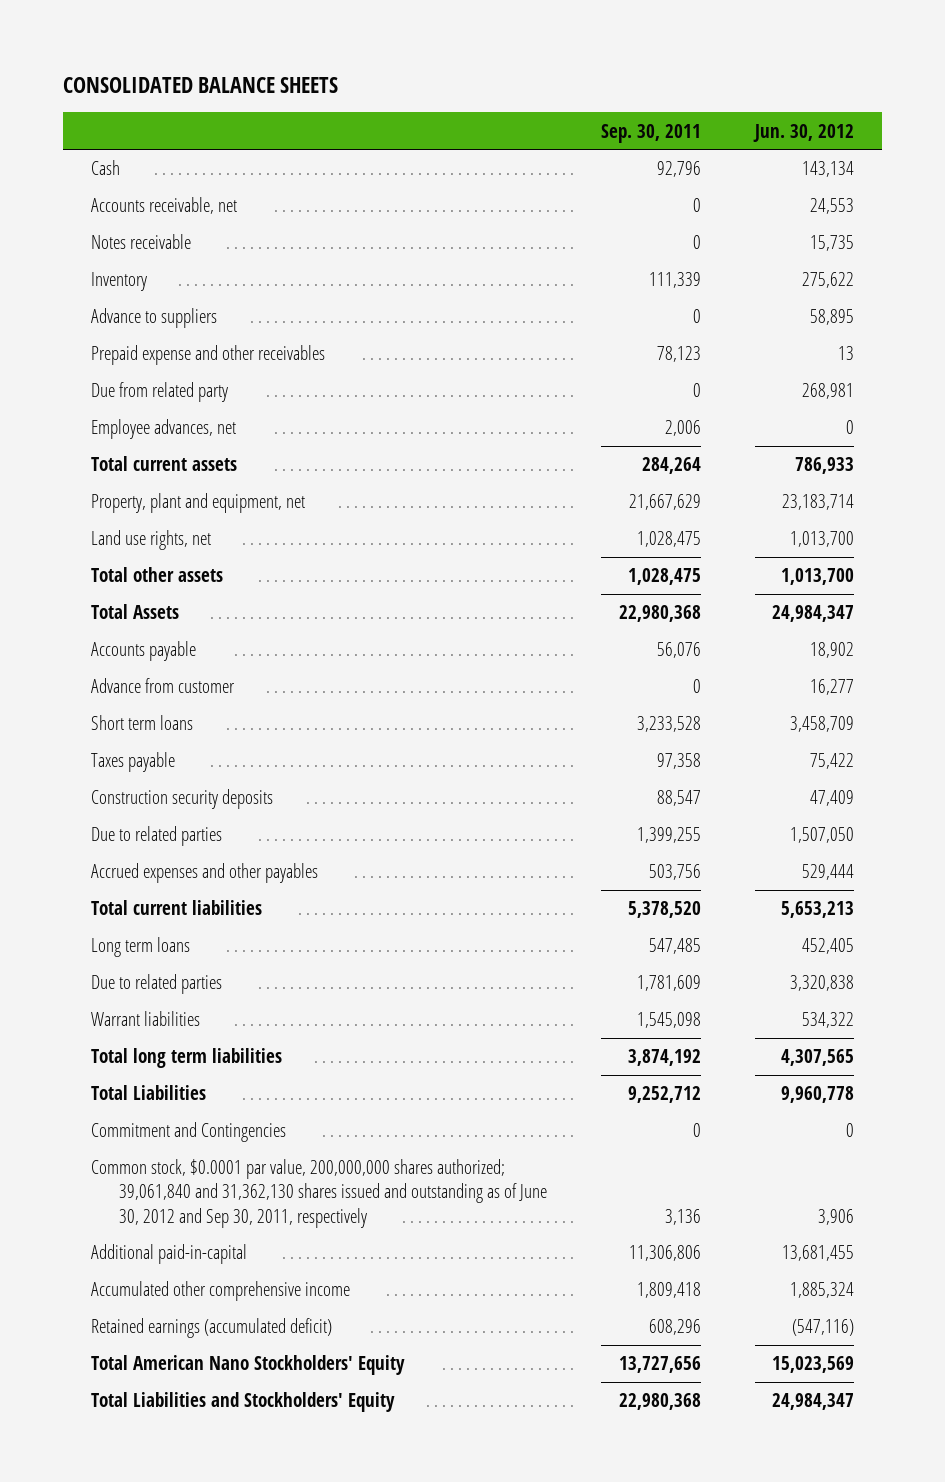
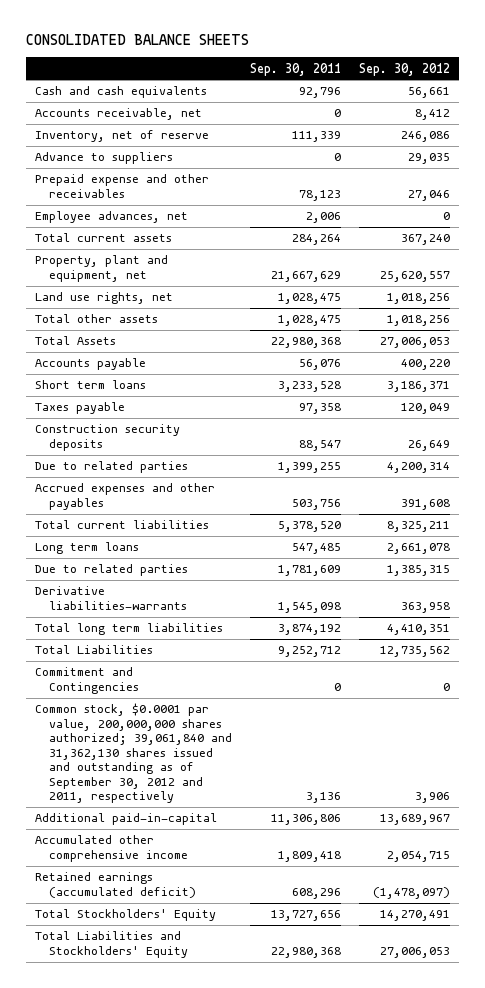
- | Sep. 30, 2011 | Jun. 30, 2012
+ | Sep. 30, 2011 | Sep. 30, 2012
- Cash | 92,796 | 143,134
+ Cash and cash equivalents | 92,796 | 56,661
- Notes receivable | 0 | 15,735
- Inventory | 111,339 | 275,622
+ Inventory, net of reserve | 111,339 | 246,086
- Due from related party | 0 | 268,981
- Advance from customer | 0 | 16,277
- Warrant liabilities | 1,545,098 | 534,322
+ Derivative liabilities-warrants | 1,545,098 | 363,958
- Common stock, $0.0001 par value, 200,000,000 shares authorized; 39,061,840 and 31,362,130 shares issued and outstanding as of June 30, 2012 and Sep 30, 2011, respectively | 3,136 | 3,906
+ Common stock, $0.0001 par value, 200,000,000 shares authorized; 39,061,840 and 31,362,130 shares issued and outstanding as of September 30, 2012 and 2011, respectively | 3,136 | 3,906
- Total American Nano Stockholders' Equity | 13,727,656 | 15,023,569
+ Total Stockholders' Equity | 13,727,656 | 14,270,491

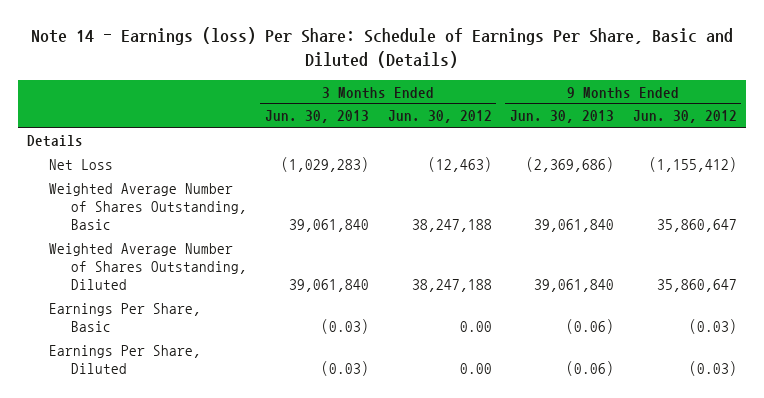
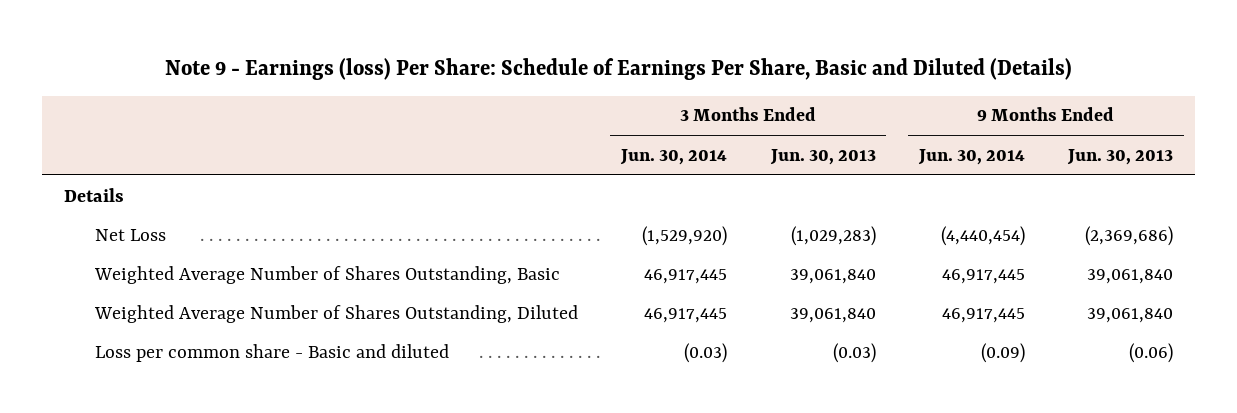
- Note 14 - Earnings (loss) Per Share: Schedule of Earnings Per Share, Basic and Diluted (Details)
+ Note 9 - Earnings (loss) Per Share: Schedule of Earnings Per Share, Basic and Diluted (Details)
- | 3 Months Ended Jun. 30, 2013 | 3 Months Ended Jun. 30, 2012 | 9 Months Ended Jun. 30, 2013 | 9 Months Ended Jun. 30, 2012
+ | 3 Months Ended Jun. 30, 2014 | 3 Months Ended Jun. 30, 2013 | 9 Months Ended Jun. 30, 2014 | 9 Months Ended Jun. 30, 2013
- Earnings Per Share, Basic | (0.03) | 0.00 | (0.06) | (0.03)
- Earnings Per Share, Diluted | (0.03) | 0.00 | (0.06) | (0.03)
+ Loss per common share - Basic and diluted | (0.03) | (0.03) | (0.09) | (0.06)

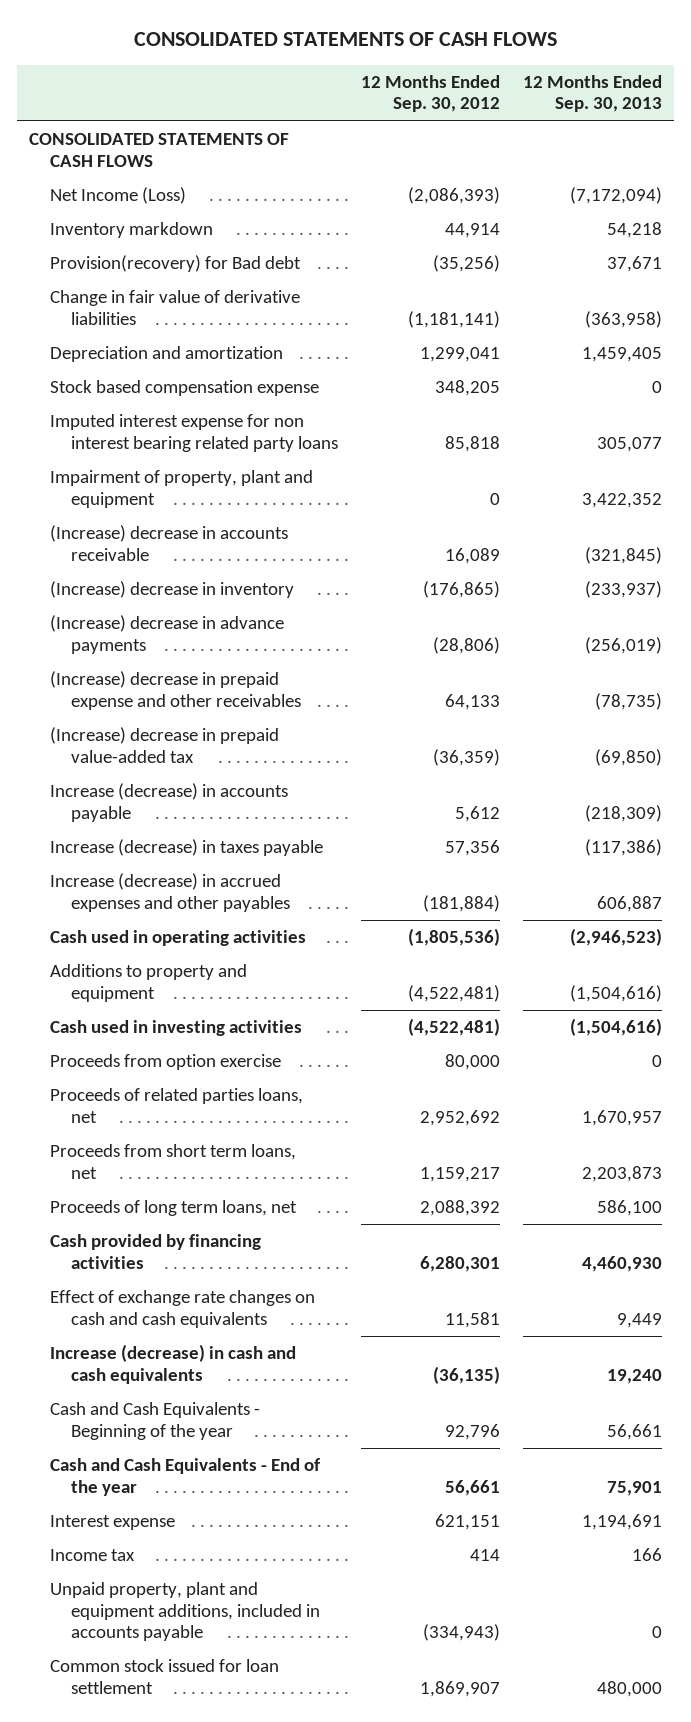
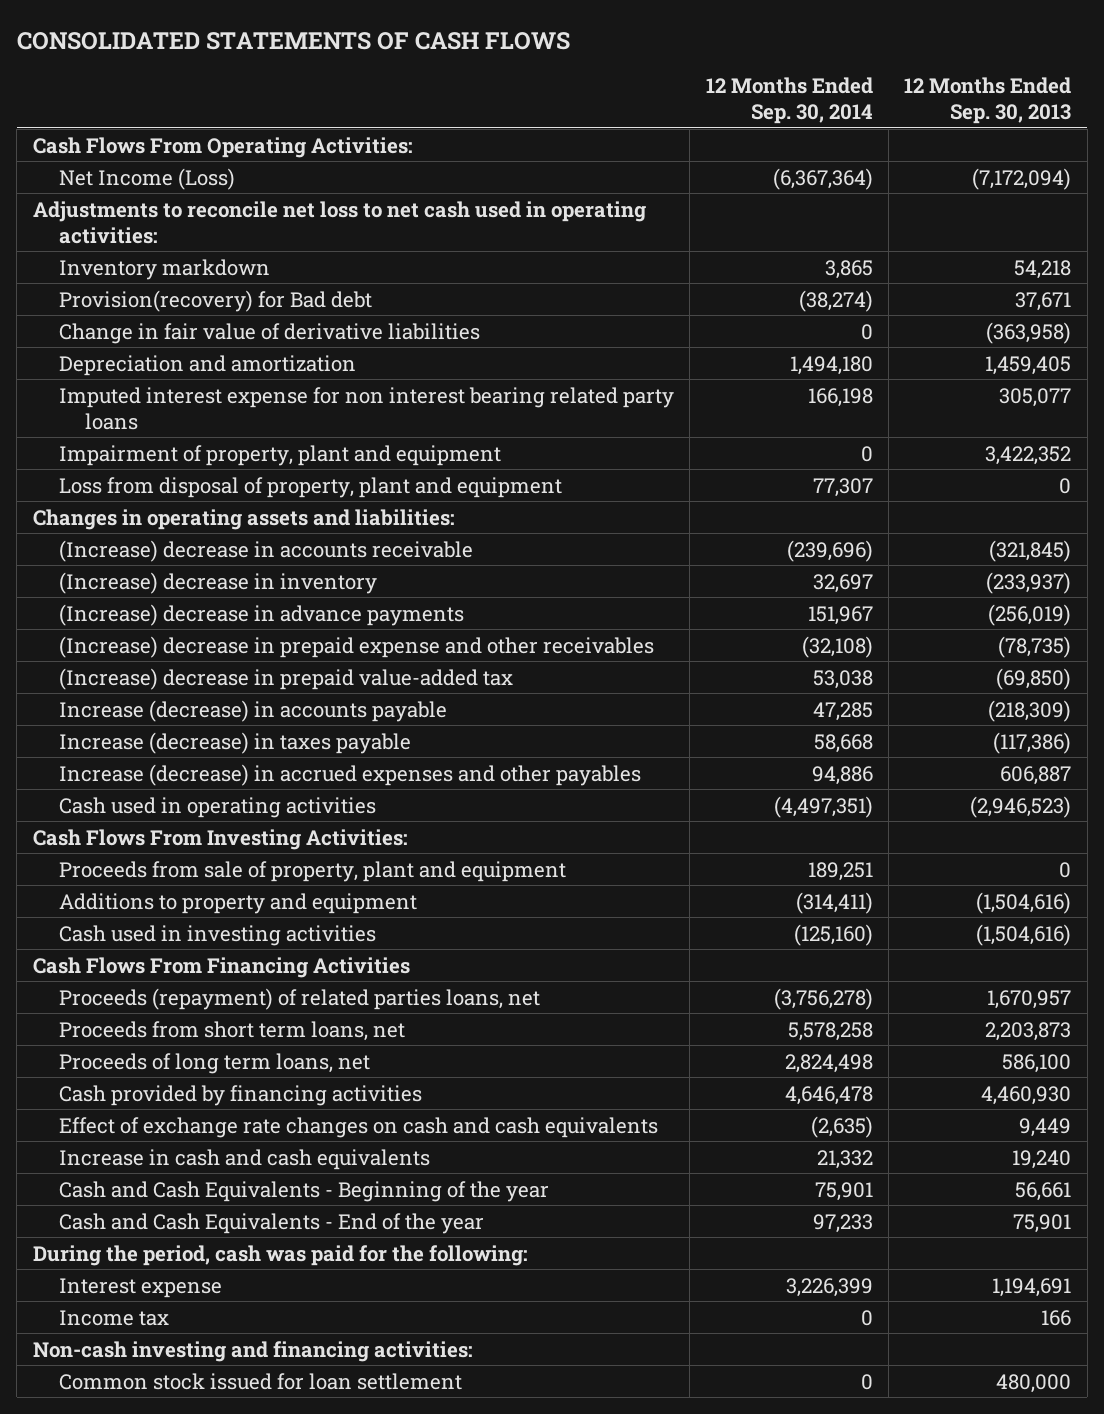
- | 12 Months Ended Sep. 30, 2012 | 12 Months Ended Sep. 30, 2013
+ | 12 Months Ended Sep. 30, 2014 | 12 Months Ended Sep. 30, 2013
- CONSOLIDATED STATEMENTS OF CASH FLOWS
+ Cash Flows From Operating Activities:
+ Adjustments to reconcile net loss to net cash used in operating activities:
- Stock based compensation expense | 348,205 | 0
+ Loss from disposal of property, plant and equipment | 77,307 | 0
+ Changes in operating assets and liabilities:
+ Cash Flows From Investing Activities:
+ Proceeds from sale of property, plant and equipment | 189,251 | 0
- Proceeds from option exercise | 80,000 | 0
- Proceeds of related parties loans, net | 2,952,692 | 1,670,957
+ Cash Flows From Financing Activities
+ Proceeds (repayment) of related parties loans, net | (3,756,278) | 1,670,957
- Increase (decrease) in cash and cash equivalents | (36,135) | 19,240
+ Increase in cash and cash equivalents | 21,332 | 19,240
+ During the period, cash was paid for the following:
- Unpaid property, plant and equipment additions, included in accounts payable | (334,943) | 0
+ Non-cash investing and financing activities:

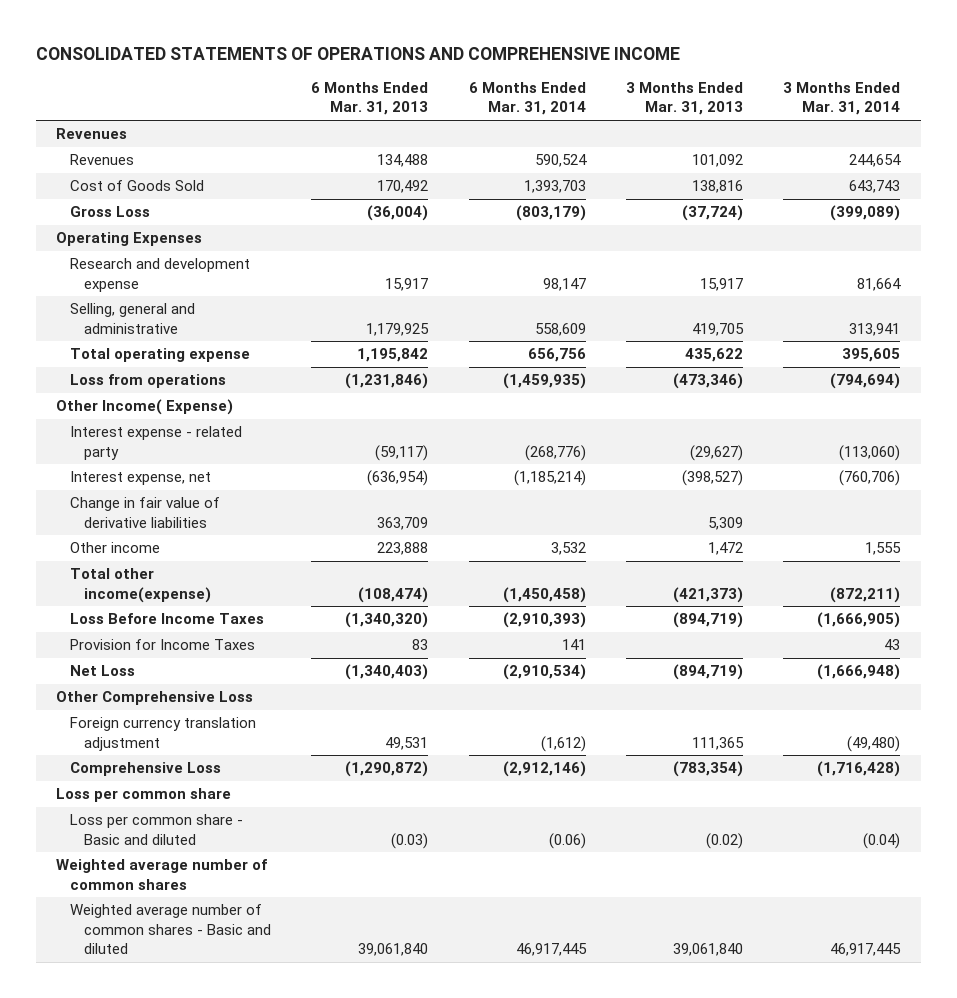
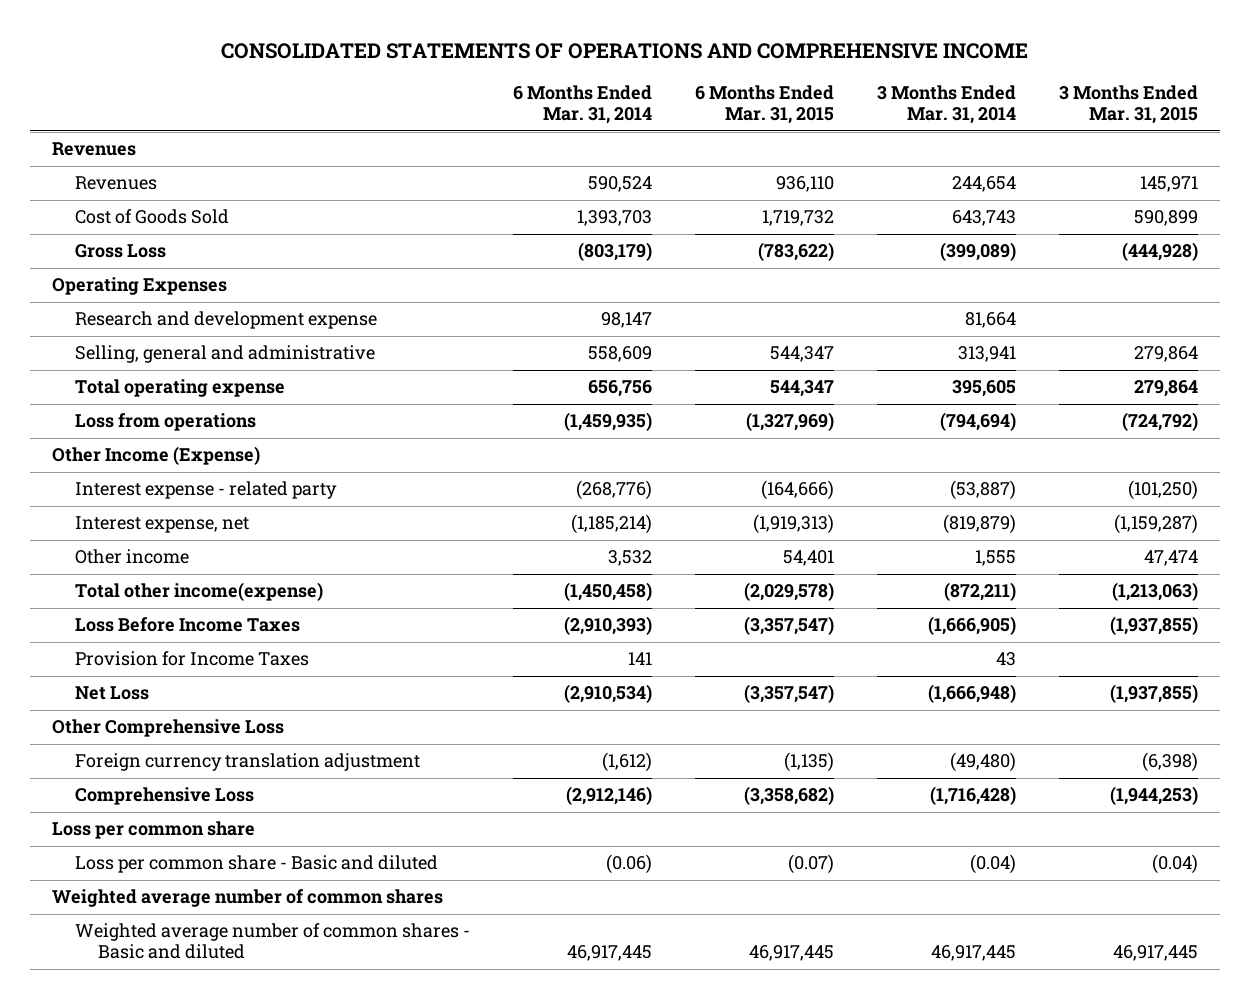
- | 6 Months Ended Mar. 31, 2013 | 6 Months Ended Mar. 31, 2014 | 3 Months Ended Mar. 31, 2013 | 3 Months Ended Mar. 31, 2014
+ | 6 Months Ended Mar. 31, 2014 | 6 Months Ended Mar. 31, 2015 | 3 Months Ended Mar. 31, 2014 | 3 Months Ended Mar. 31, 2015
- Other Income( Expense)
- Interest expense - related party | (59,117) | (268,776) | (29,627) | (113,060)
- Interest expense, net | (636,954) | (1,185,214) | (398,527) | (760,706)
- Change in fair value of derivative liabilities | 363,709 | | 5,309 |
+ Other Income (Expense)
+ Interest expense - related party | (268,776) | (164,666) | (53,887) | (101,250)
+ Interest expense, net | (1,185,214) | (1,919,313) | (819,879) | (1,159,287)

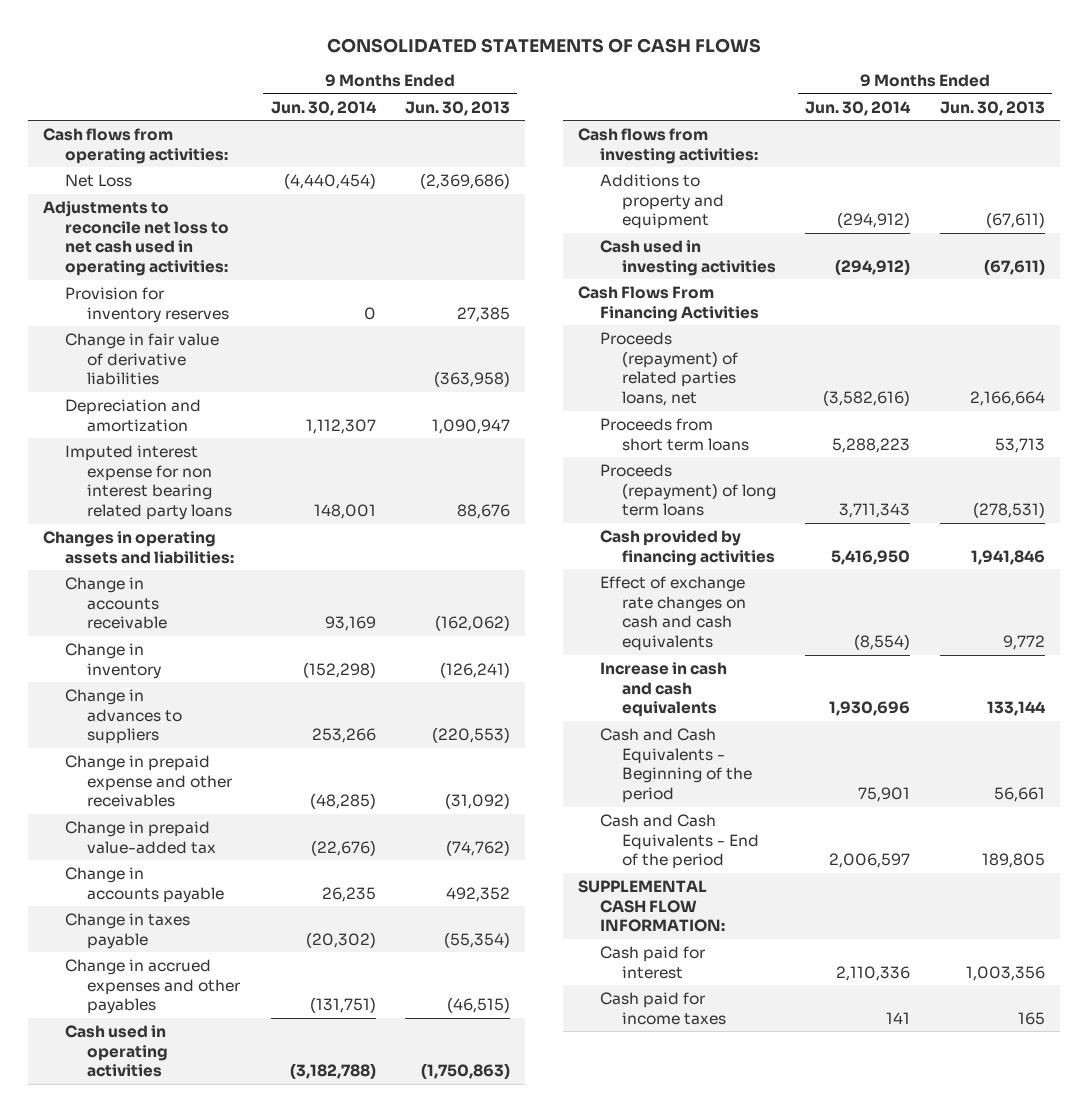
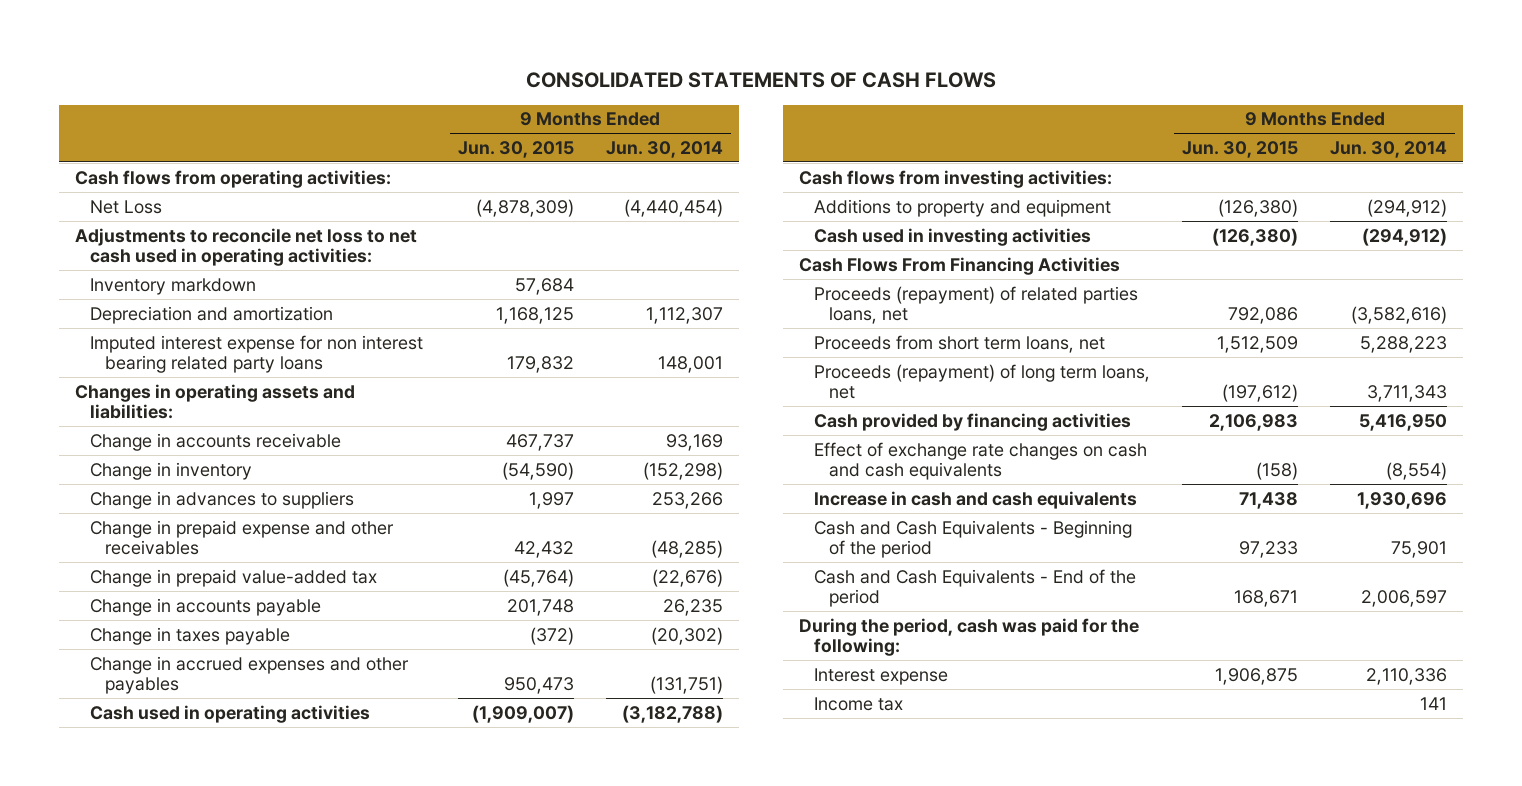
- | 9 Months Ended Jun. 30, 2014 | 9 Months Ended Jun. 30, 2013
+ | 9 Months Ended Jun. 30, 2015 | 9 Months Ended Jun. 30, 2014
- Provision for inventory reserves | 0 | 27,385
- Change in fair value of derivative liabilities | | (363,958)
+ Inventory markdown | 57,684 |
- Proceeds from short term loans | 5,288,223 | 53,713
- Proceeds (repayment) of long term loans | 3,711,343 | (278,531)
+ Proceeds from short term loans, net | 1,512,509 | 5,288,223
+ Proceeds (repayment) of long term loans, net | (197,612) | 3,711,343
- SUPPLEMENTAL CASH FLOW INFORMATION:
- Cash paid for interest | 2,110,336 | 1,003,356
- Cash paid for income taxes | 141 | 165
+ During the period, cash was paid for the following:
+ Interest expense | 1,906,875 | 2,110,336
+ Income tax | | 141

